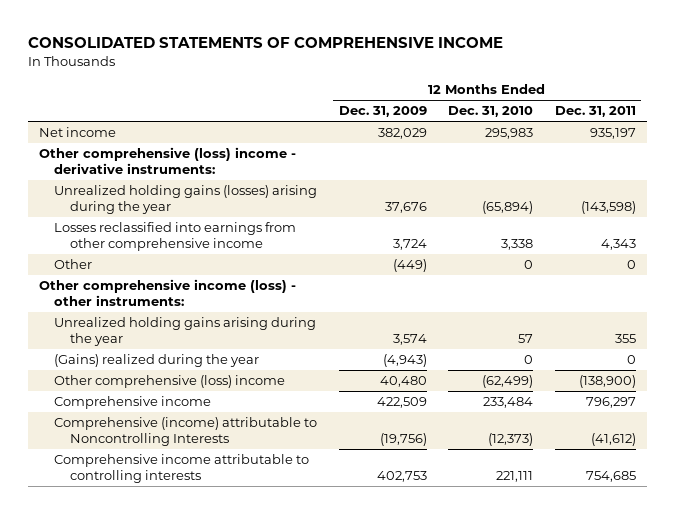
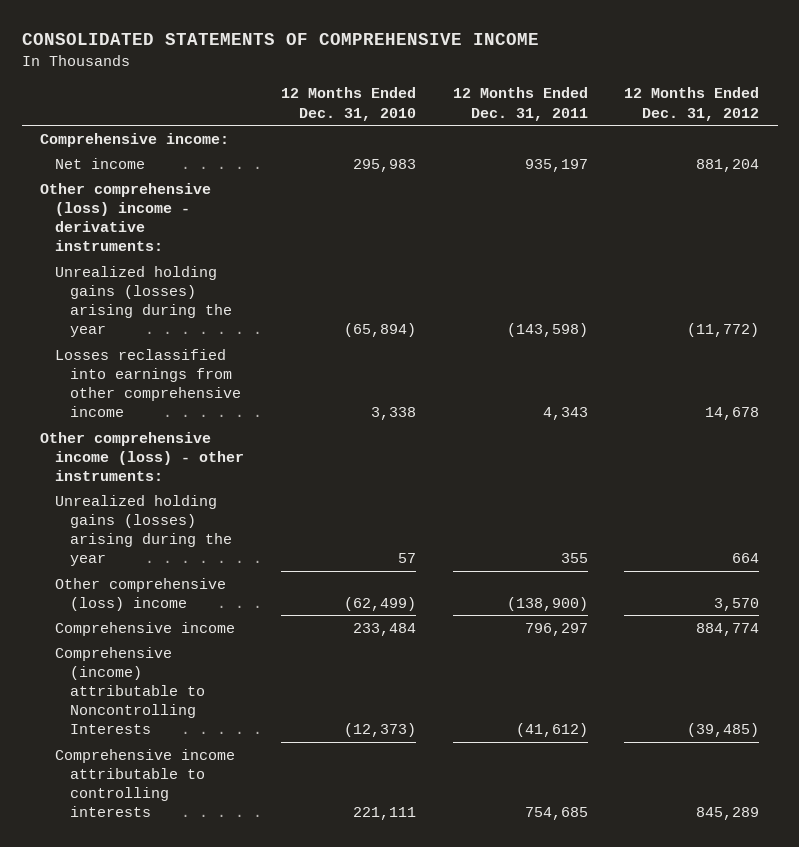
- | 12 Months Ended Dec. 31, 2009 | 12 Months Ended Dec. 31, 2010 | 12 Months Ended Dec. 31, 2011
+ | 12 Months Ended Dec. 31, 2010 | 12 Months Ended Dec. 31, 2011 | 12 Months Ended Dec. 31, 2012
+ Comprehensive income:
- Other | (449) | 0 | 0
- Unrealized holding gains arising during the year | 3,574 | 57 | 355
- (Gains) realized during the year | (4,943) | 0 | 0
+ Unrealized holding gains (losses) arising during the year | 57 | 355 | 664

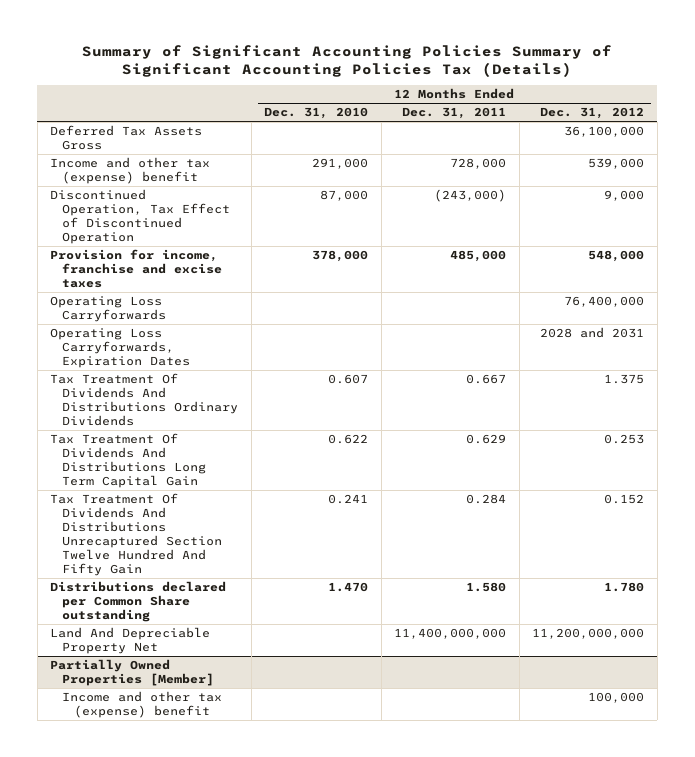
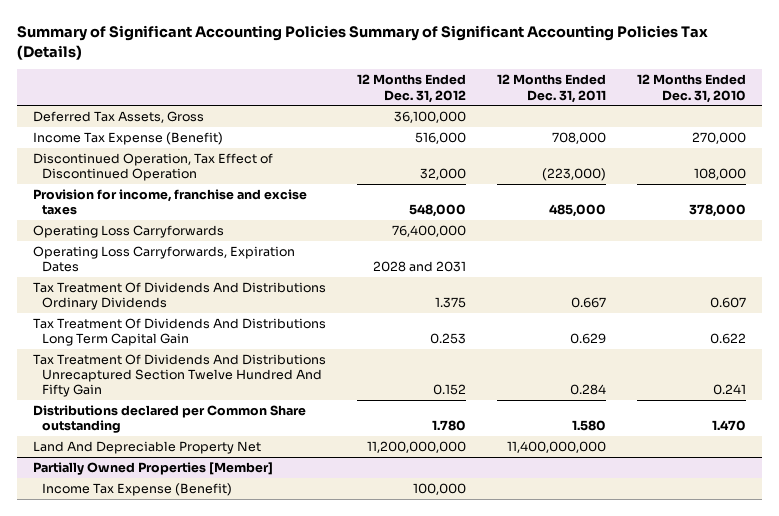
- | 12 Months Ended Dec. 31, 2010 | 12 Months Ended Dec. 31, 2011 | 12 Months Ended Dec. 31, 2012
+ | 12 Months Ended Dec. 31, 2012 | 12 Months Ended Dec. 31, 2011 | 12 Months Ended Dec. 31, 2010
- Deferred Tax Assets Gross | | | 36,100,000
- Income and other tax (expense) benefit | 291,000 | 728,000 | 539,000
- Discontinued Operation, Tax Effect of Discontinued Operation | 87,000 | (243,000) | 9,000
+ Deferred Tax Assets, Gross | 36,100,000 | |
+ Income Tax Expense (Benefit) | 516,000 | 708,000 | 270,000
+ Discontinued Operation, Tax Effect of Discontinued Operation | 32,000 | (223,000) | 108,000
@ Partially Owned Properties [Member]
- Income and other tax (expense) benefit | | | 100,000
+ Income Tax Expense (Benefit) | 100,000 | |

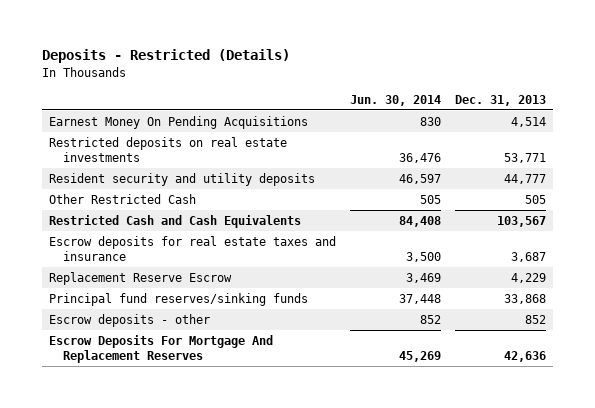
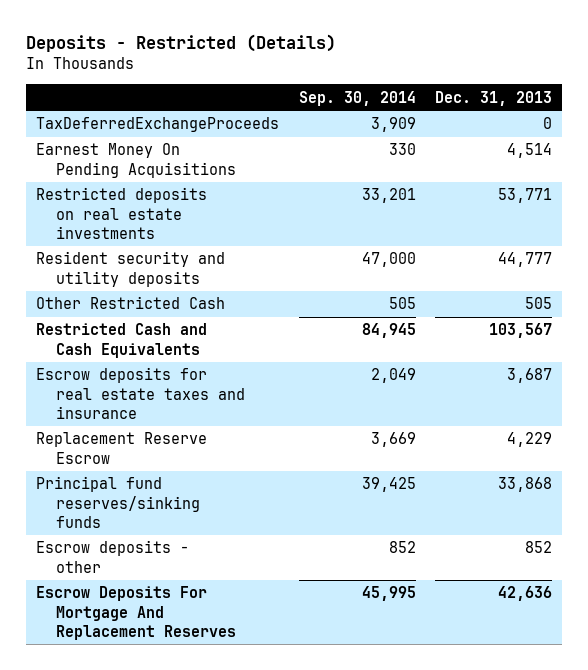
- | Jun. 30, 2014 | Dec. 31, 2013
+ | Sep. 30, 2014 | Dec. 31, 2013
+ TaxDeferredExchangeProceeds | 3,909 | 0

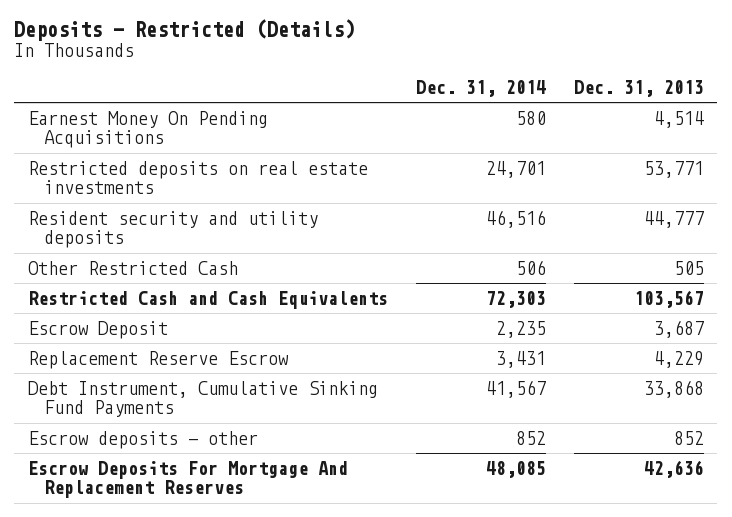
- | Sep. 30, 2014 | Dec. 31, 2013
+ | Dec. 31, 2014 | Dec. 31, 2013
- TaxDeferredExchangeProceeds | 3,909 | 0
- Escrow deposits for real estate taxes and insurance | 2,049 | 3,687
+ Escrow Deposit | 2,235 | 3,687
- Principal fund reserves/sinking funds | 39,425 | 33,868
+ Debt Instrument, Cumulative Sinking Fund Payments | 41,567 | 33,868

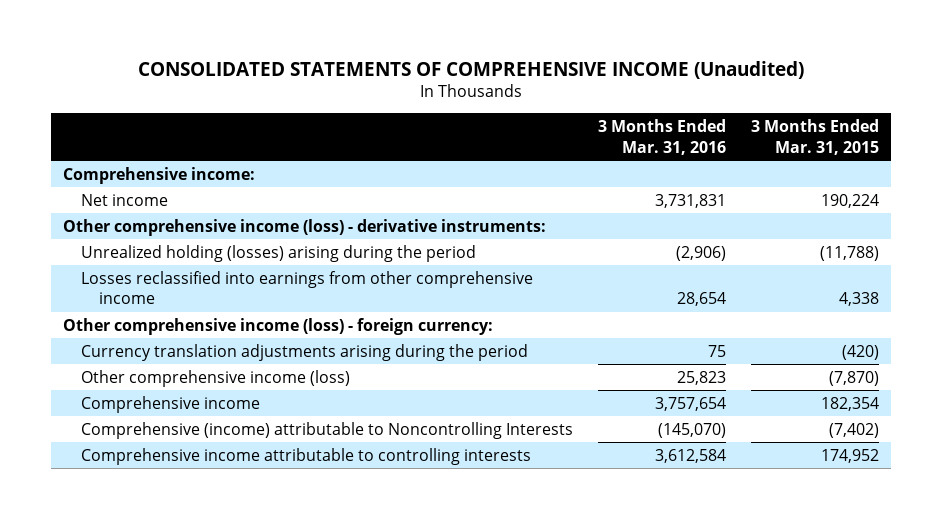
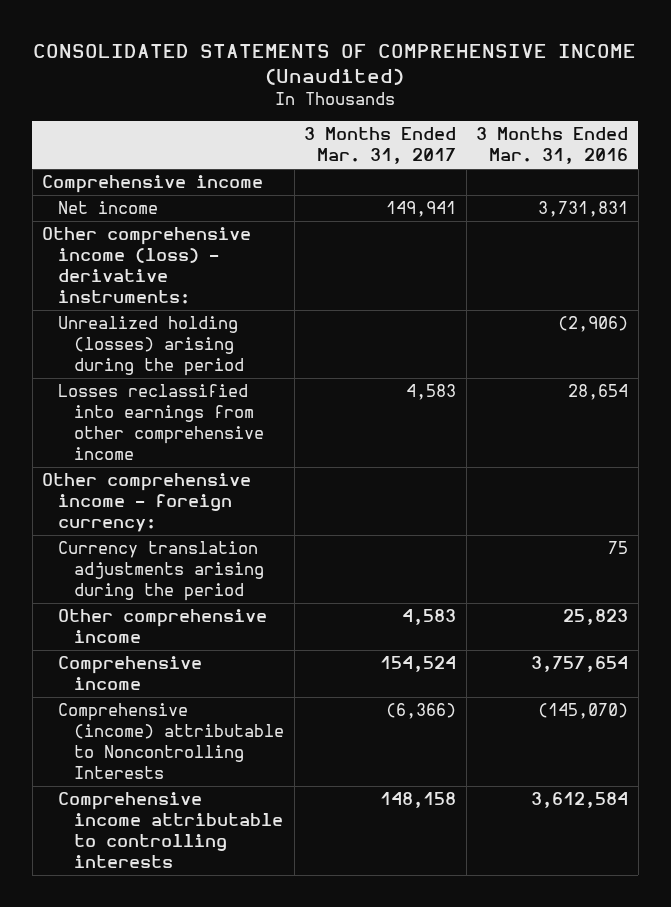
- | 3 Months Ended Mar. 31, 2016 | 3 Months Ended Mar. 31, 2015
+ | 3 Months Ended Mar. 31, 2017 | 3 Months Ended Mar. 31, 2016
- Comprehensive income:
+ Comprehensive income
- Other comprehensive income (loss) - foreign currency:
+ Other comprehensive income - foreign currency:
- Other comprehensive income (loss) | 25,823 | (7,870)
+ Other comprehensive income | 4,583 | 25,823

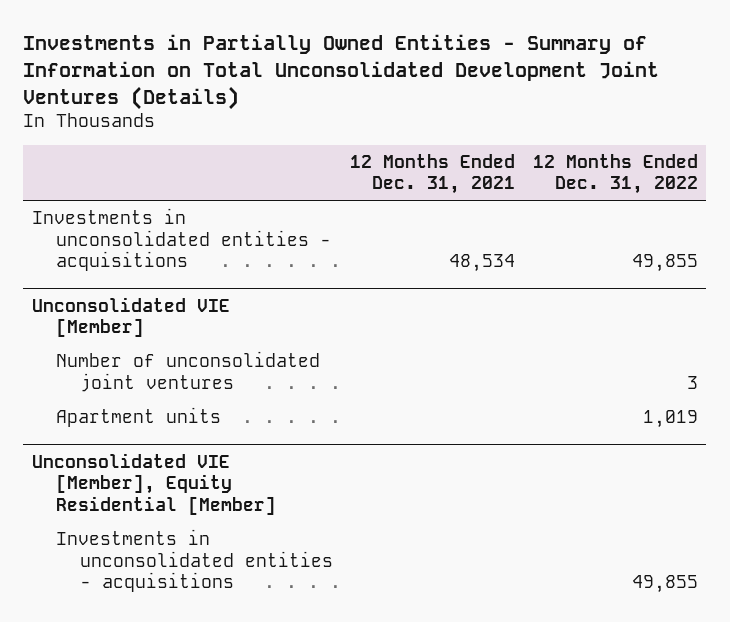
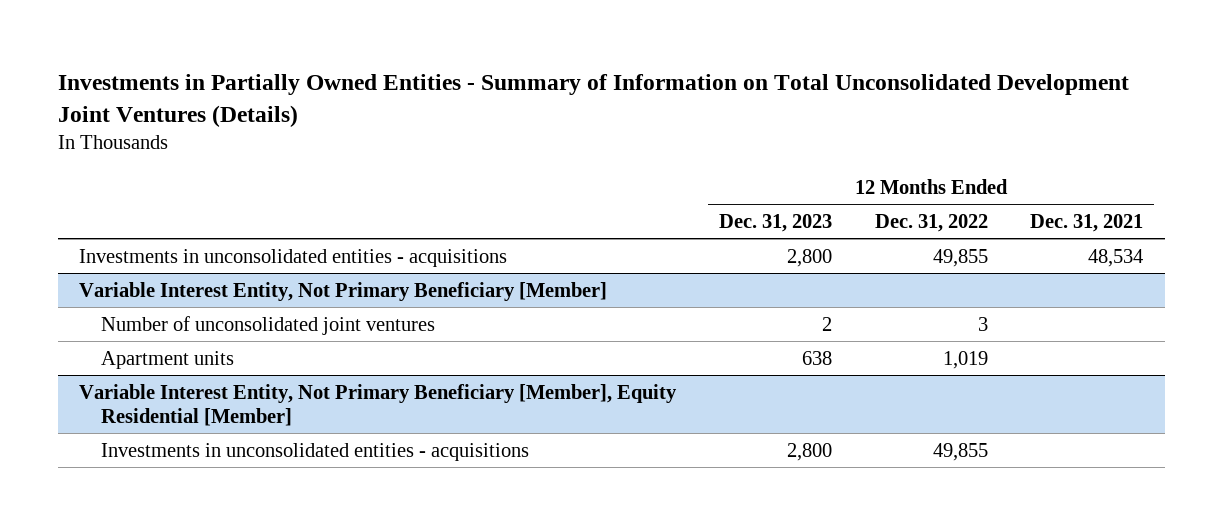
- | 12 Months Ended Dec. 31, 2021 | 12 Months Ended Dec. 31, 2022
+ | 12 Months Ended Dec. 31, 2023 | 12 Months Ended Dec. 31, 2022 | 12 Months Ended Dec. 31, 2021
- Unconsolidated VIE [Member]
+ Variable Interest Entity, Not Primary Beneficiary [Member]
- Unconsolidated VIE [Member], Equity Residential [Member]
+ Variable Interest Entity, Not Primary Beneficiary [Member], Equity Residential [Member]

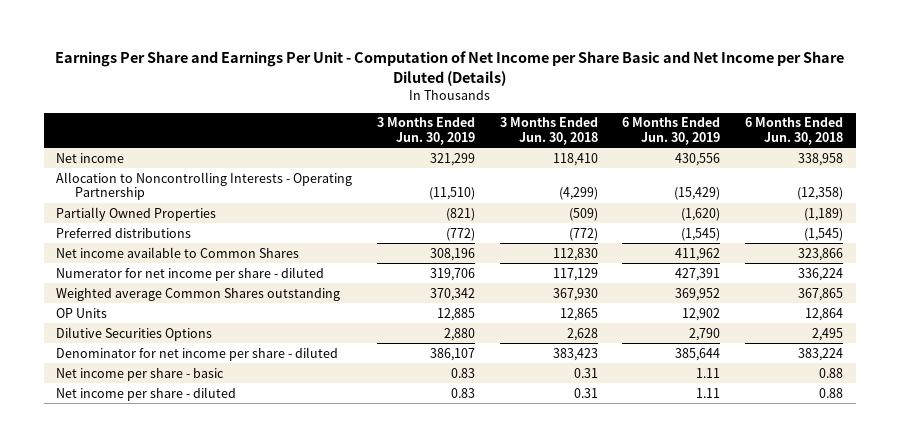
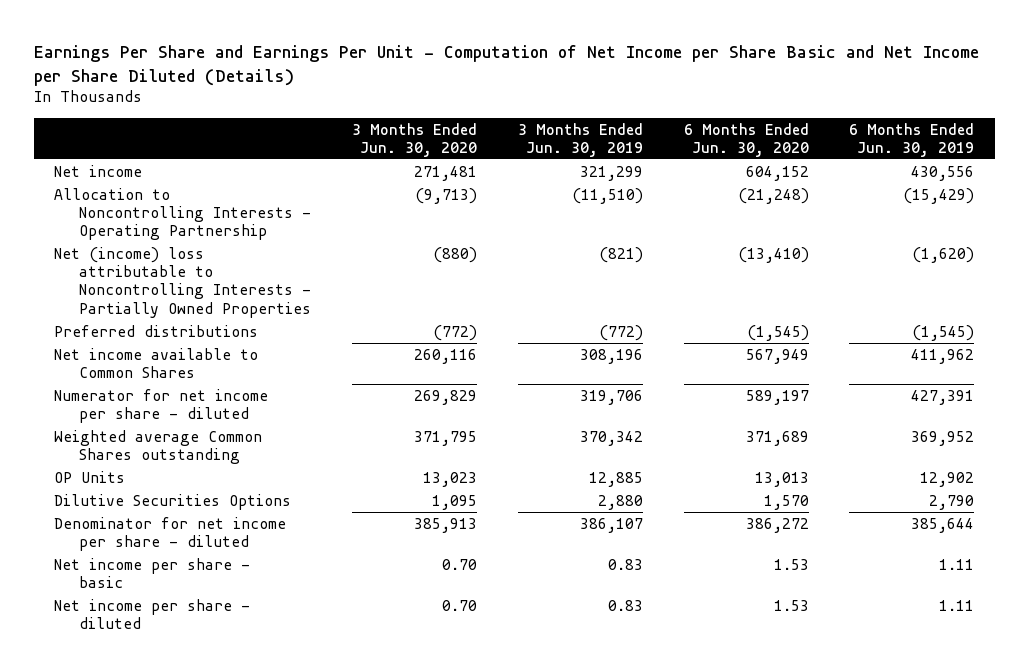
- | 3 Months Ended Jun. 30, 2019 | 3 Months Ended Jun. 30, 2018 | 6 Months Ended Jun. 30, 2019 | 6 Months Ended Jun. 30, 2018
+ | 3 Months Ended Jun. 30, 2020 | 3 Months Ended Jun. 30, 2019 | 6 Months Ended Jun. 30, 2020 | 6 Months Ended Jun. 30, 2019
- Partially Owned Properties | (821) | (509) | (1,620) | (1,189)
+ Net (income) loss attributable to Noncontrolling Interests - Partially Owned Properties | (880) | (821) | (13,410) | (1,620)

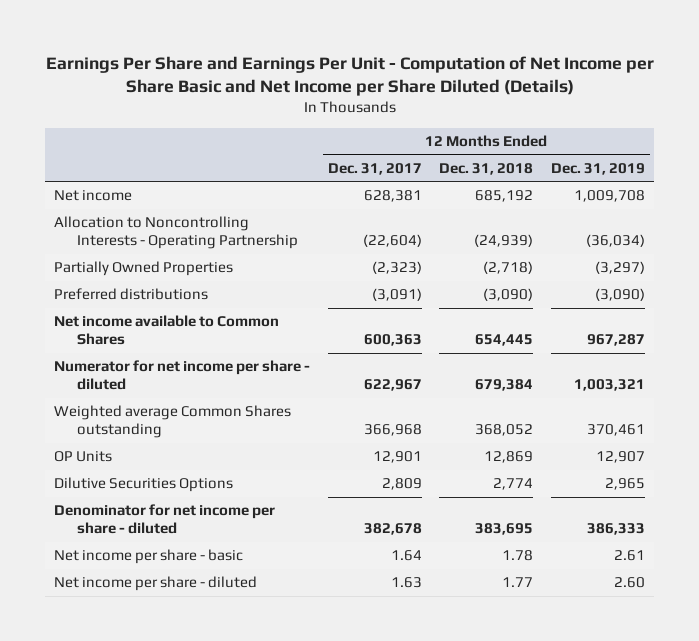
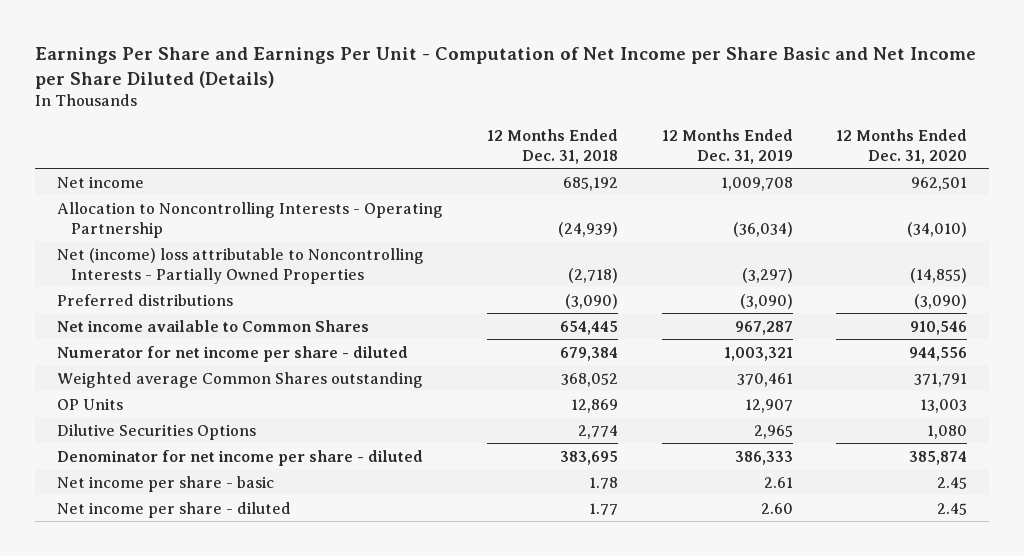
- | 12 Months Ended Dec. 31, 2017 | 12 Months Ended Dec. 31, 2018 | 12 Months Ended Dec. 31, 2019
+ | 12 Months Ended Dec. 31, 2018 | 12 Months Ended Dec. 31, 2019 | 12 Months Ended Dec. 31, 2020
- Partially Owned Properties | (2,323) | (2,718) | (3,297)
+ Net (income) loss attributable to Noncontrolling Interests - Partially Owned Properties | (2,718) | (3,297) | (14,855)

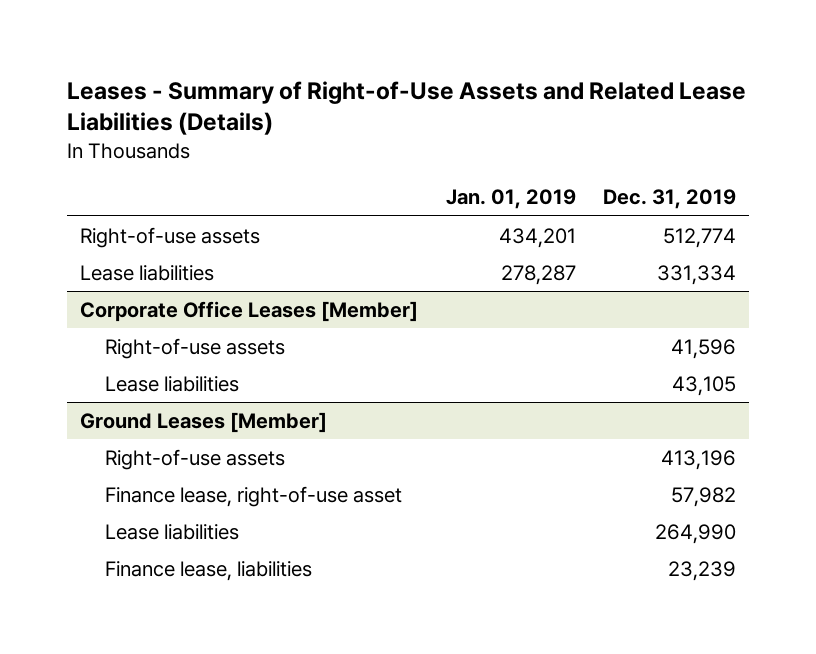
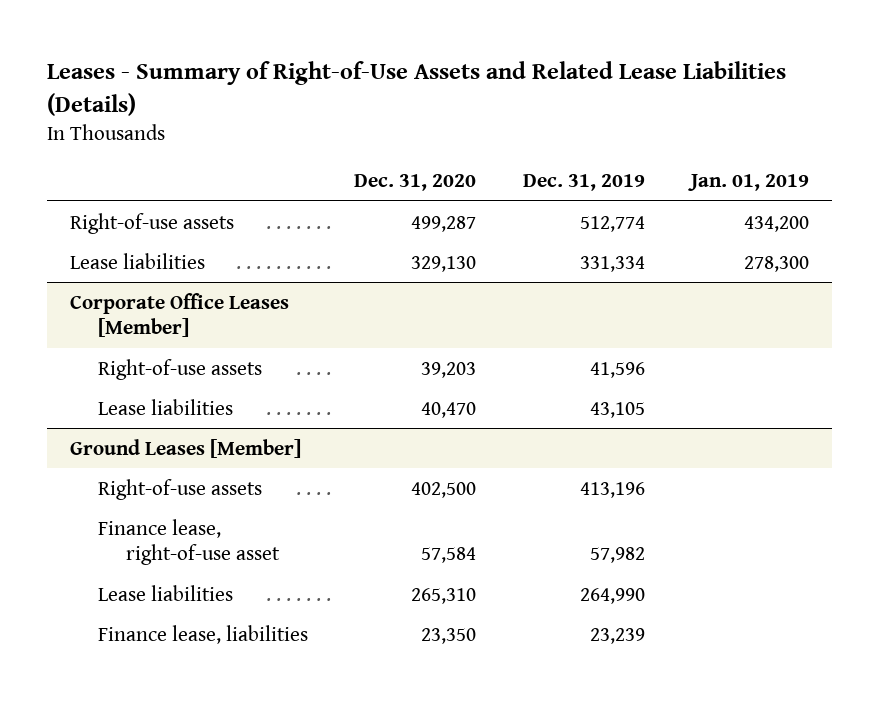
- | Jan. 01, 2019 | Dec. 31, 2019
+ | Dec. 31, 2020 | Dec. 31, 2019 | Jan. 01, 2019
- Right-of-use assets | 434,201 | 512,774
- Lease liabilities | 278,287 | 331,334
+ Right-of-use assets | 499,287 | 512,774 | 434,200
+ Lease liabilities | 329,130 | 331,334 | 278,300

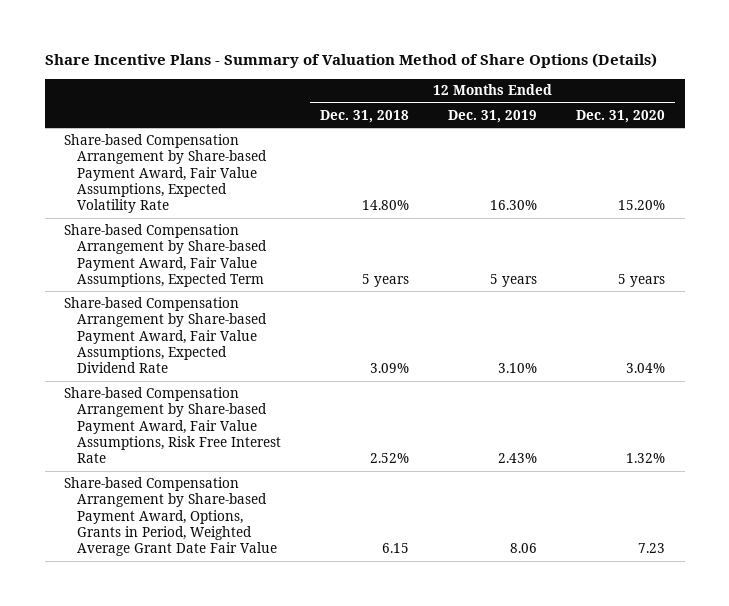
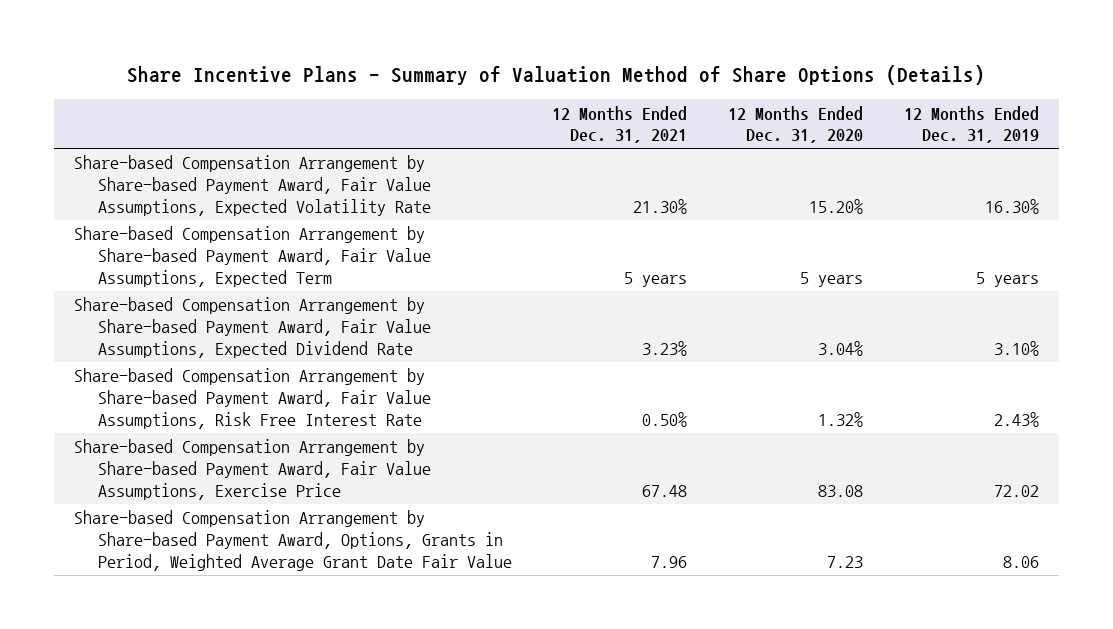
- | 12 Months Ended Dec. 31, 2018 | 12 Months Ended Dec. 31, 2019 | 12 Months Ended Dec. 31, 2020
+ | 12 Months Ended Dec. 31, 2021 | 12 Months Ended Dec. 31, 2020 | 12 Months Ended Dec. 31, 2019
+ Share-based Compensation Arrangement by Share-based Payment Award, Fair Value Assumptions, Exercise Price | 67.48 | 83.08 | 72.02

